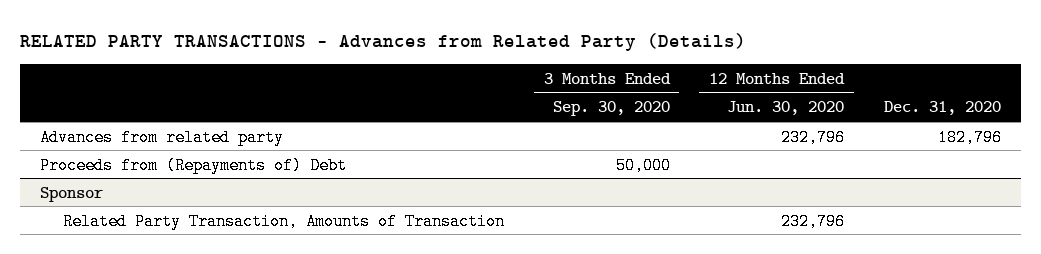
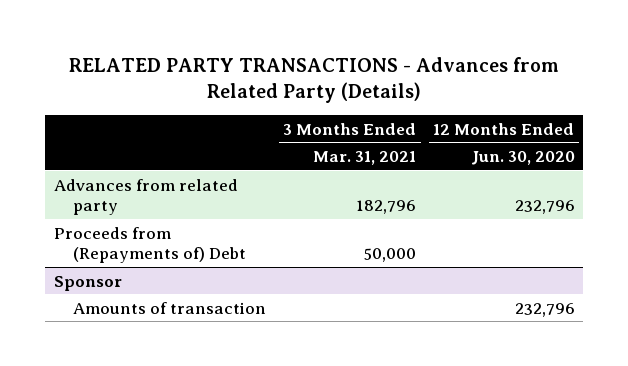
- | 3 Months Ended Sep. 30, 2020 | 12 Months Ended Jun. 30, 2020 | Dec. 31, 2020
+ | 3 Months Ended Mar. 31, 2021 | 12 Months Ended Jun. 30, 2020
@ Sponsor
- Related Party Transaction, Amounts of Transaction | | 232,796 |
+ Amounts of transaction | | 232,796

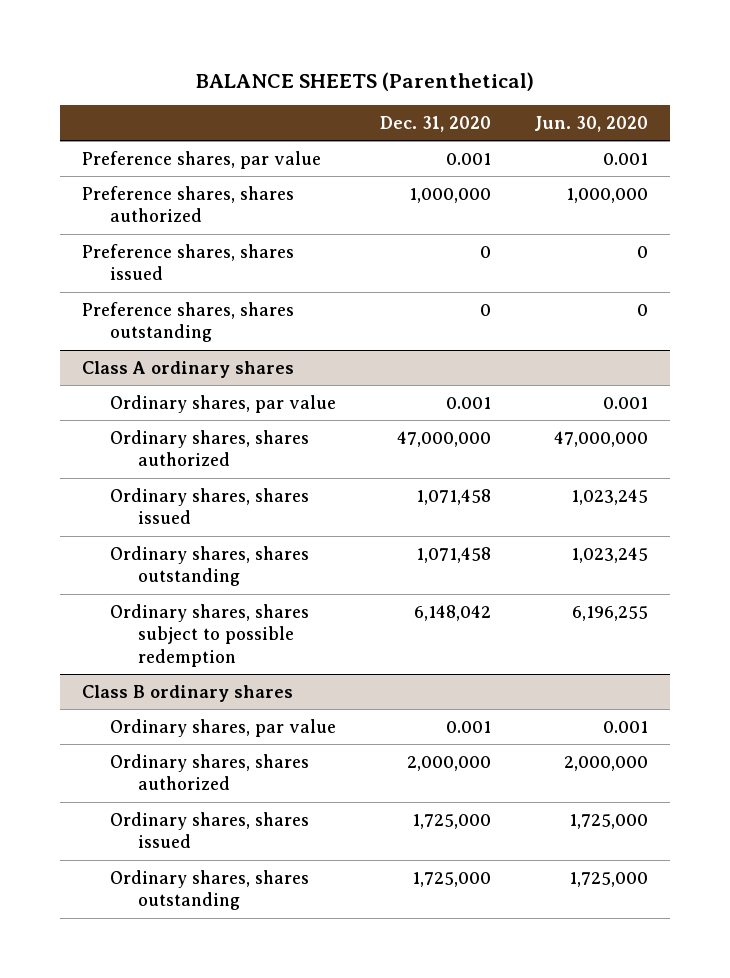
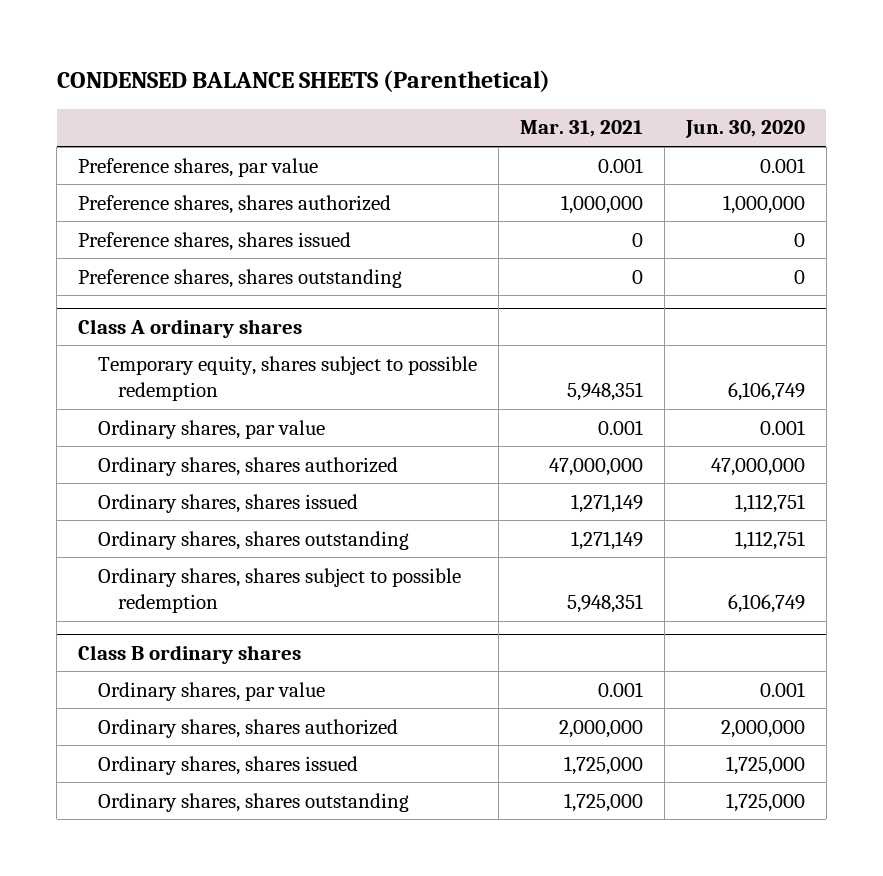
- BALANCE SHEETS (Parenthetical)
+ CONDENSED BALANCE SHEETS (Parenthetical)
- | Dec. 31, 2020 | Jun. 30, 2020
+ | Mar. 31, 2021 | Jun. 30, 2020
@ Class A ordinary shares
+ Temporary equity, shares subject to possible redemption | 5,948,351 | 6,106,749
- Ordinary shares, shares issued | 1,071,458 | 1,023,245
- Ordinary shares, shares outstanding | 1,071,458 | 1,023,245
- Ordinary shares, shares subject to possible redemption | 6,148,042 | 6,196,255
+ Ordinary shares, shares issued | 1,271,149 | 1,112,751
+ Ordinary shares, shares outstanding | 1,271,149 | 1,112,751
+ Ordinary shares, shares subject to possible redemption | 5,948,351 | 6,106,749

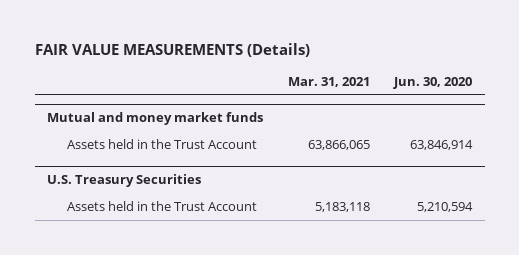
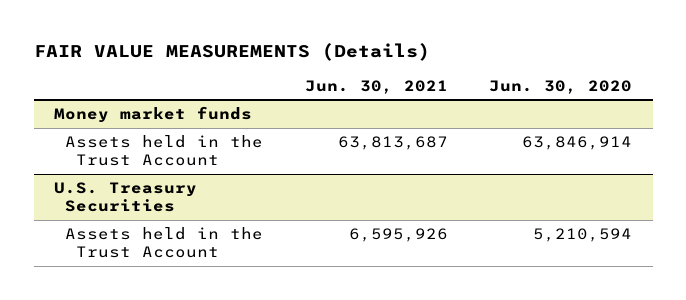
- | Mar. 31, 2021 | Jun. 30, 2020
+ | Jun. 30, 2021 | Jun. 30, 2020
- Mutual and money market funds
+ Money market funds

